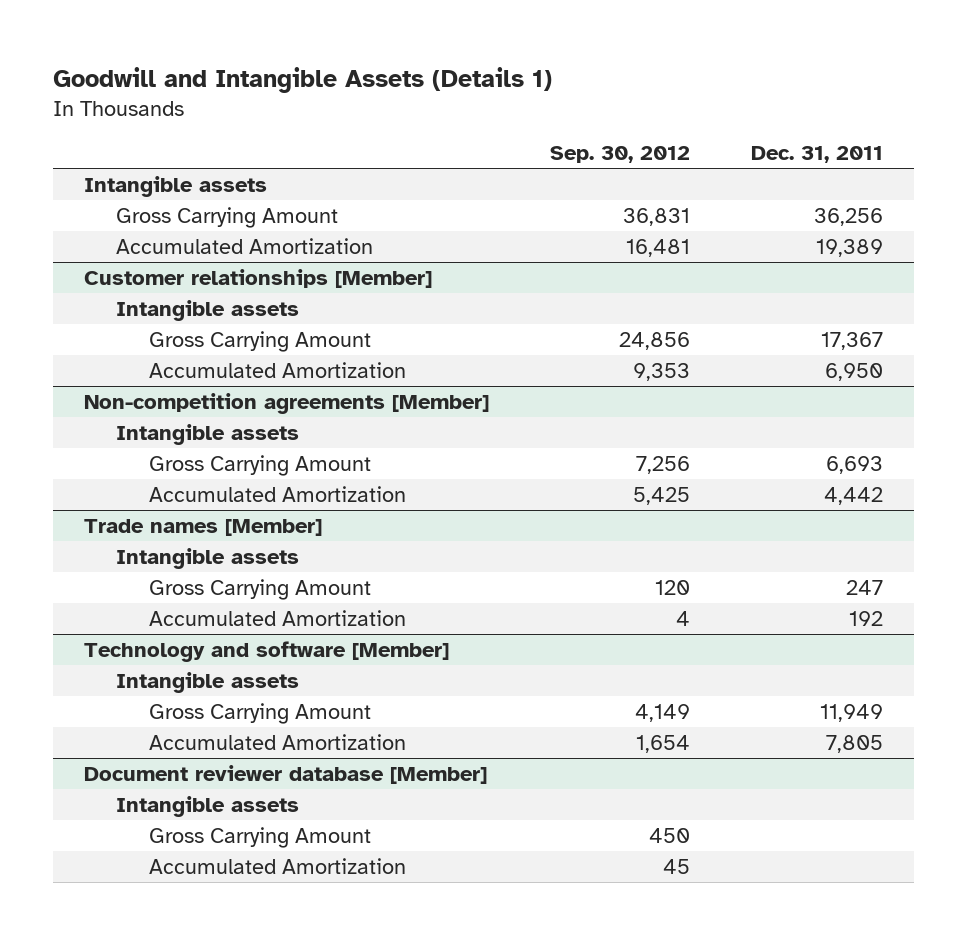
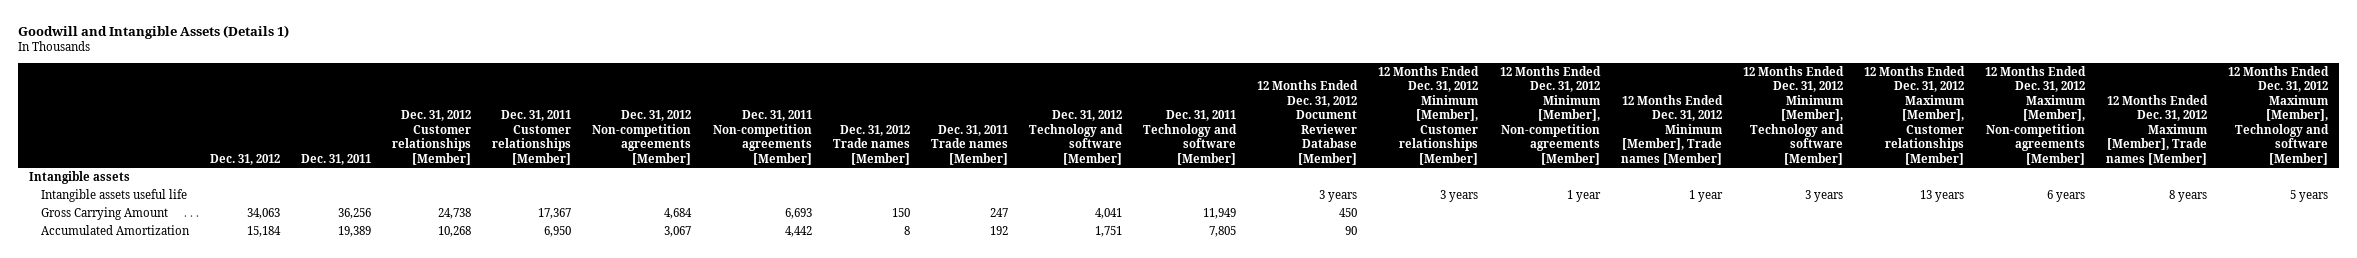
- | Sep. 30, 2012 | Dec. 31, 2011
+ | Dec. 31, 2012 | Dec. 31, 2011 | Dec. 31, 2012 Customer relationships [Member] | Dec. 31, 2011 Customer relationships [Member] | Dec. 31, 2012 Non-competition agreements [Member] | Dec. 31, 2011 Non-competition agreements [Member] | Dec. 31, 2012 Trade names [Member] | Dec. 31, 2011 Trade names [Member] | Dec. 31, 2012 Technology and software [Member] | Dec. 31, 2011 Technology and software [Member] | 12 Months Ended Dec. 31, 2012 Document Reviewer Database [Member] | 12 Months Ended Dec. 31, 2012 Minimum [Member], Customer relationships [Member] | 12 Months Ended Dec. 31, 2012 Minimum [Member], Non-competition agreements [Member] | 12 Months Ended Dec. 31, 2012 Minimum [Member], Trade names [Member] | 12 Months Ended Dec. 31, 2012 Minimum [Member], Technology and software [Member] | 12 Months Ended Dec. 31, 2012 Maximum [Member], Customer relationships [Member] | 12 Months Ended Dec. 31, 2012 Maximum [Member], Non-competition agreements [Member] | 12 Months Ended Dec. 31, 2012 Maximum [Member], Trade names [Member] | 12 Months Ended Dec. 31, 2012 Maximum [Member], Technology and software [Member]
+ Intangible assets useful life | | | | | | | | | | | 3 years | 3 years | 1 year | 1 year | 3 years | 13 years | 6 years | 8 years | 5 years
- Customer relationships [Member]
- Intangible assets
- Gross Carrying Amount | 24,856 | 17,367
- Accumulated Amortization | 9,353 | 6,950
- Non-competition agreements [Member]
- Intangible assets
- Gross Carrying Amount | 7,256 | 6,693
- Accumulated Amortization | 5,425 | 4,442
- Trade names [Member]
- Intangible assets
- Gross Carrying Amount | 120 | 247
- Accumulated Amortization | 4 | 192
- Technology and software [Member]
- Intangible assets
- Gross Carrying Amount | 4,149 | 11,949
- Accumulated Amortization | 1,654 | 7,805
- Document reviewer database [Member]
- Intangible assets
- Gross Carrying Amount | 450 |
- Accumulated Amortization | 45 |

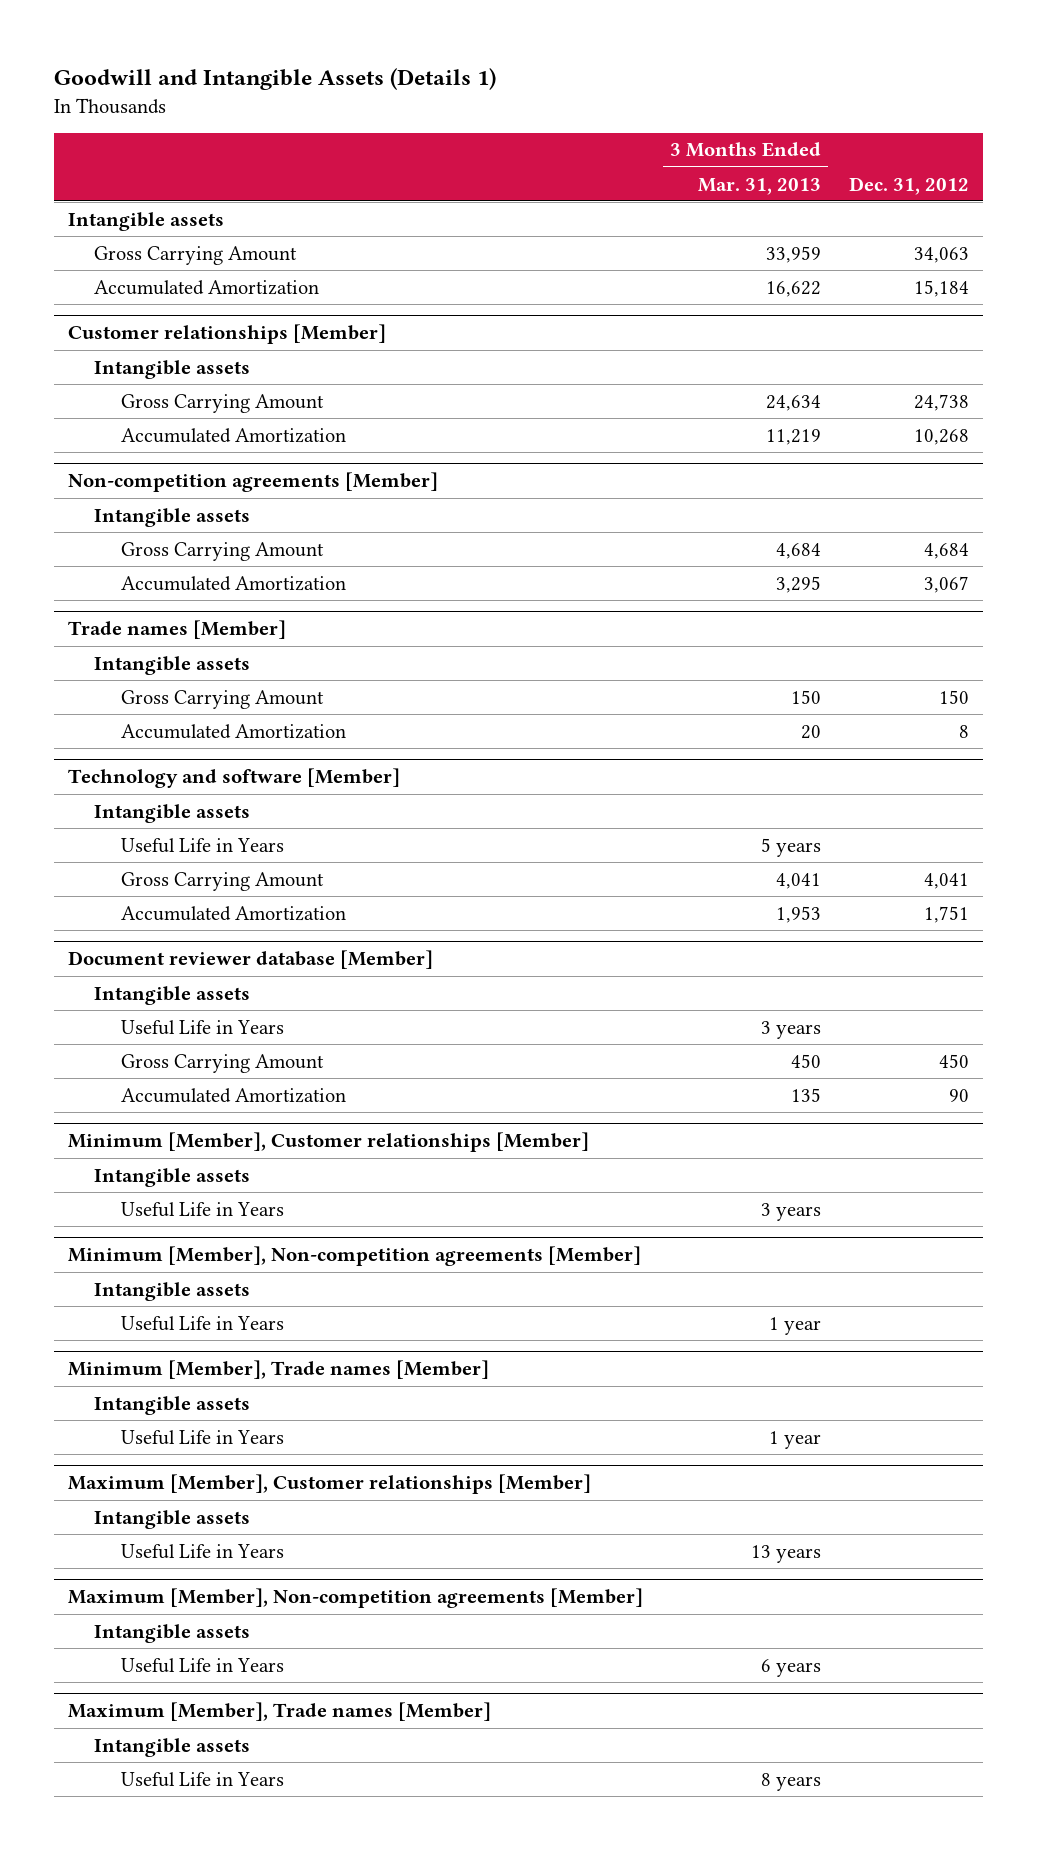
- | Dec. 31, 2012 | Dec. 31, 2011 | Dec. 31, 2012 Customer relationships [Member] | Dec. 31, 2011 Customer relationships [Member] | Dec. 31, 2012 Non-competition agreements [Member] | Dec. 31, 2011 Non-competition agreements [Member] | Dec. 31, 2012 Trade names [Member] | Dec. 31, 2011 Trade names [Member] | Dec. 31, 2012 Technology and software [Member] | Dec. 31, 2011 Technology and software [Member] | 12 Months Ended Dec. 31, 2012 Document Reviewer Database [Member] | 12 Months Ended Dec. 31, 2012 Minimum [Member], Customer relationships [Member] | 12 Months Ended Dec. 31, 2012 Minimum [Member], Non-competition agreements [Member] | 12 Months Ended Dec. 31, 2012 Minimum [Member], Trade names [Member] | 12 Months Ended Dec. 31, 2012 Minimum [Member], Technology and software [Member] | 12 Months Ended Dec. 31, 2012 Maximum [Member], Customer relationships [Member] | 12 Months Ended Dec. 31, 2012 Maximum [Member], Non-competition agreements [Member] | 12 Months Ended Dec. 31, 2012 Maximum [Member], Trade names [Member] | 12 Months Ended Dec. 31, 2012 Maximum [Member], Technology and software [Member]
+ | 3 Months Ended Mar. 31, 2013 | Dec. 31, 2012
- Intangible assets useful life | | | | | | | | | | | 3 years | 3 years | 1 year | 1 year | 3 years | 13 years | 6 years | 8 years | 5 years
+ Customer relationships [Member]
+ Intangible assets
+ Gross Carrying Amount | 24,634 | 24,738
+ Accumulated Amortization | 11,219 | 10,268
+ Non-competition agreements [Member]
+ Intangible assets
+ Gross Carrying Amount | 4,684 | 4,684
+ Accumulated Amortization | 3,295 | 3,067
+ Trade names [Member]
+ Intangible assets
+ Gross Carrying Amount | 150 | 150
+ Accumulated Amortization | 20 | 8
+ Technology and software [Member]
+ Intangible assets
+ Useful Life in Years | 5 years |
+ Gross Carrying Amount | 4,041 | 4,041
+ Accumulated Amortization | 1,953 | 1,751
+ Document reviewer database [Member]
+ Intangible assets
+ Useful Life in Years | 3 years |
+ Gross Carrying Amount | 450 | 450
+ Accumulated Amortization | 135 | 90
+ Minimum [Member], Customer relationships [Member]
+ Intangible assets
+ Useful Life in Years | 3 years |
+ Minimum [Member], Non-competition agreements [Member]
+ Intangible assets
+ Useful Life in Years | 1 year |
+ Minimum [Member], Trade names [Member]
+ Intangible assets
+ Useful Life in Years | 1 year |
+ Maximum [Member], Customer relationships [Member]
+ Intangible assets
+ Useful Life in Years | 13 years |
+ Maximum [Member], Non-competition agreements [Member]
+ Intangible assets
+ Useful Life in Years | 6 years |
+ Maximum [Member], Trade names [Member]
+ Intangible assets
+ Useful Life in Years | 8 years |

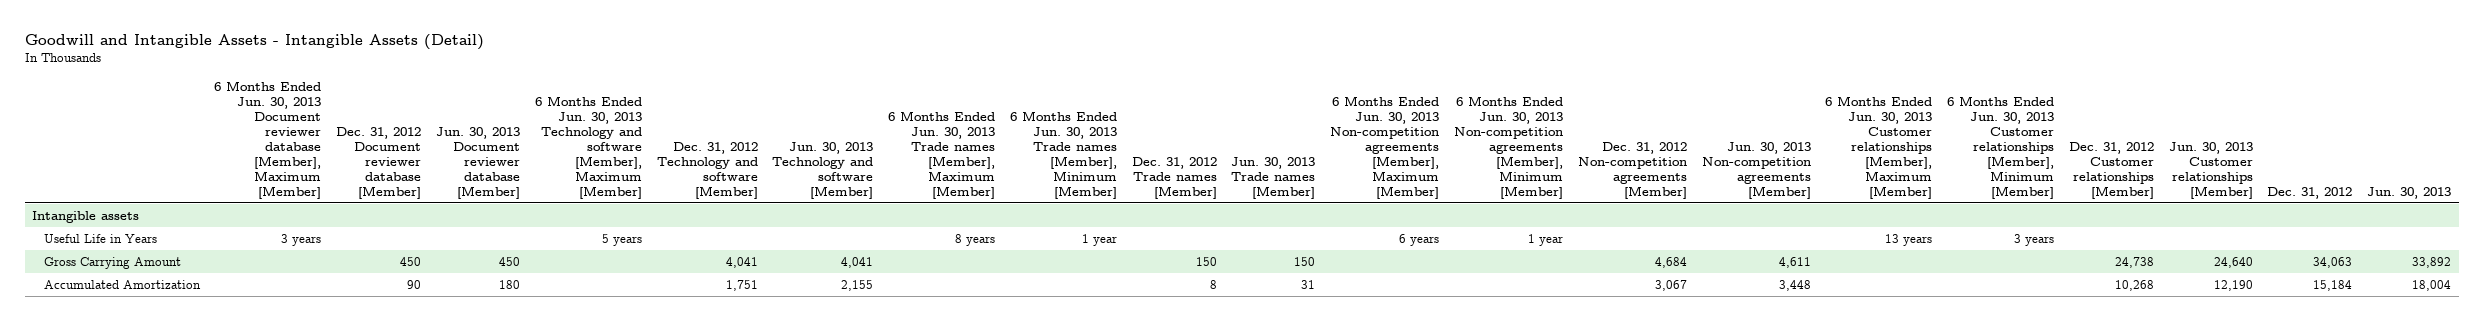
- Goodwill and Intangible Assets (Details 1)
+ Goodwill and Intangible Assets - Intangible Assets (Detail)
- | 3 Months Ended Mar. 31, 2013 | Dec. 31, 2012
+ | 6 Months Ended Jun. 30, 2013 Document reviewer database [Member], Maximum [Member] | Dec. 31, 2012 Document reviewer database [Member] | Jun. 30, 2013 Document reviewer database [Member] | 6 Months Ended Jun. 30, 2013 Technology and software [Member], Maximum [Member] | Dec. 31, 2012 Technology and software [Member] | Jun. 30, 2013 Technology and software [Member] | 6 Months Ended Jun. 30, 2013 Trade names [Member], Maximum [Member] | 6 Months Ended Jun. 30, 2013 Trade names [Member], Minimum [Member] | Dec. 31, 2012 Trade names [Member] | Jun. 30, 2013 Trade names [Member] | 6 Months Ended Jun. 30, 2013 Non-competition agreements [Member], Maximum [Member] | 6 Months Ended Jun. 30, 2013 Non-competition agreements [Member], Minimum [Member] | Dec. 31, 2012 Non-competition agreements [Member] | Jun. 30, 2013 Non-competition agreements [Member] | 6 Months Ended Jun. 30, 2013 Customer relationships [Member], Maximum [Member] | 6 Months Ended Jun. 30, 2013 Customer relationships [Member], Minimum [Member] | Dec. 31, 2012 Customer relationships [Member] | Jun. 30, 2013 Customer relationships [Member] | Dec. 31, 2012 | Jun. 30, 2013
+ Useful Life in Years | 3 years | | | 5 years | | | 8 years | 1 year | | | 6 years | 1 year | | | 13 years | 3 years | | | |
- Customer relationships [Member]
- Intangible assets
- Gross Carrying Amount | 24,634 | 24,738
- Accumulated Amortization | 11,219 | 10,268
- Non-competition agreements [Member]
- Intangible assets
- Gross Carrying Amount | 4,684 | 4,684
- Accumulated Amortization | 3,295 | 3,067
- Trade names [Member]
- Intangible assets
- Gross Carrying Amount | 150 | 150
- Accumulated Amortization | 20 | 8
- Technology and software [Member]
- Intangible assets
- Useful Life in Years | 5 years |
- Gross Carrying Amount | 4,041 | 4,041
- Accumulated Amortization | 1,953 | 1,751
- Document reviewer database [Member]
- Intangible assets
- Useful Life in Years | 3 years |
- Gross Carrying Amount | 450 | 450
- Accumulated Amortization | 135 | 90
- Minimum [Member], Customer relationships [Member]
- Intangible assets
- Useful Life in Years | 3 years |
- Minimum [Member], Non-competition agreements [Member]
- Intangible assets
- Useful Life in Years | 1 year |
- Minimum [Member], Trade names [Member]
- Intangible assets
- Useful Life in Years | 1 year |
- Maximum [Member], Customer relationships [Member]
- Intangible assets
- Useful Life in Years | 13 years |
- Maximum [Member], Non-competition agreements [Member]
- Intangible assets
- Useful Life in Years | 6 years |
- Maximum [Member], Trade names [Member]
- Intangible assets
- Useful Life in Years | 8 years |

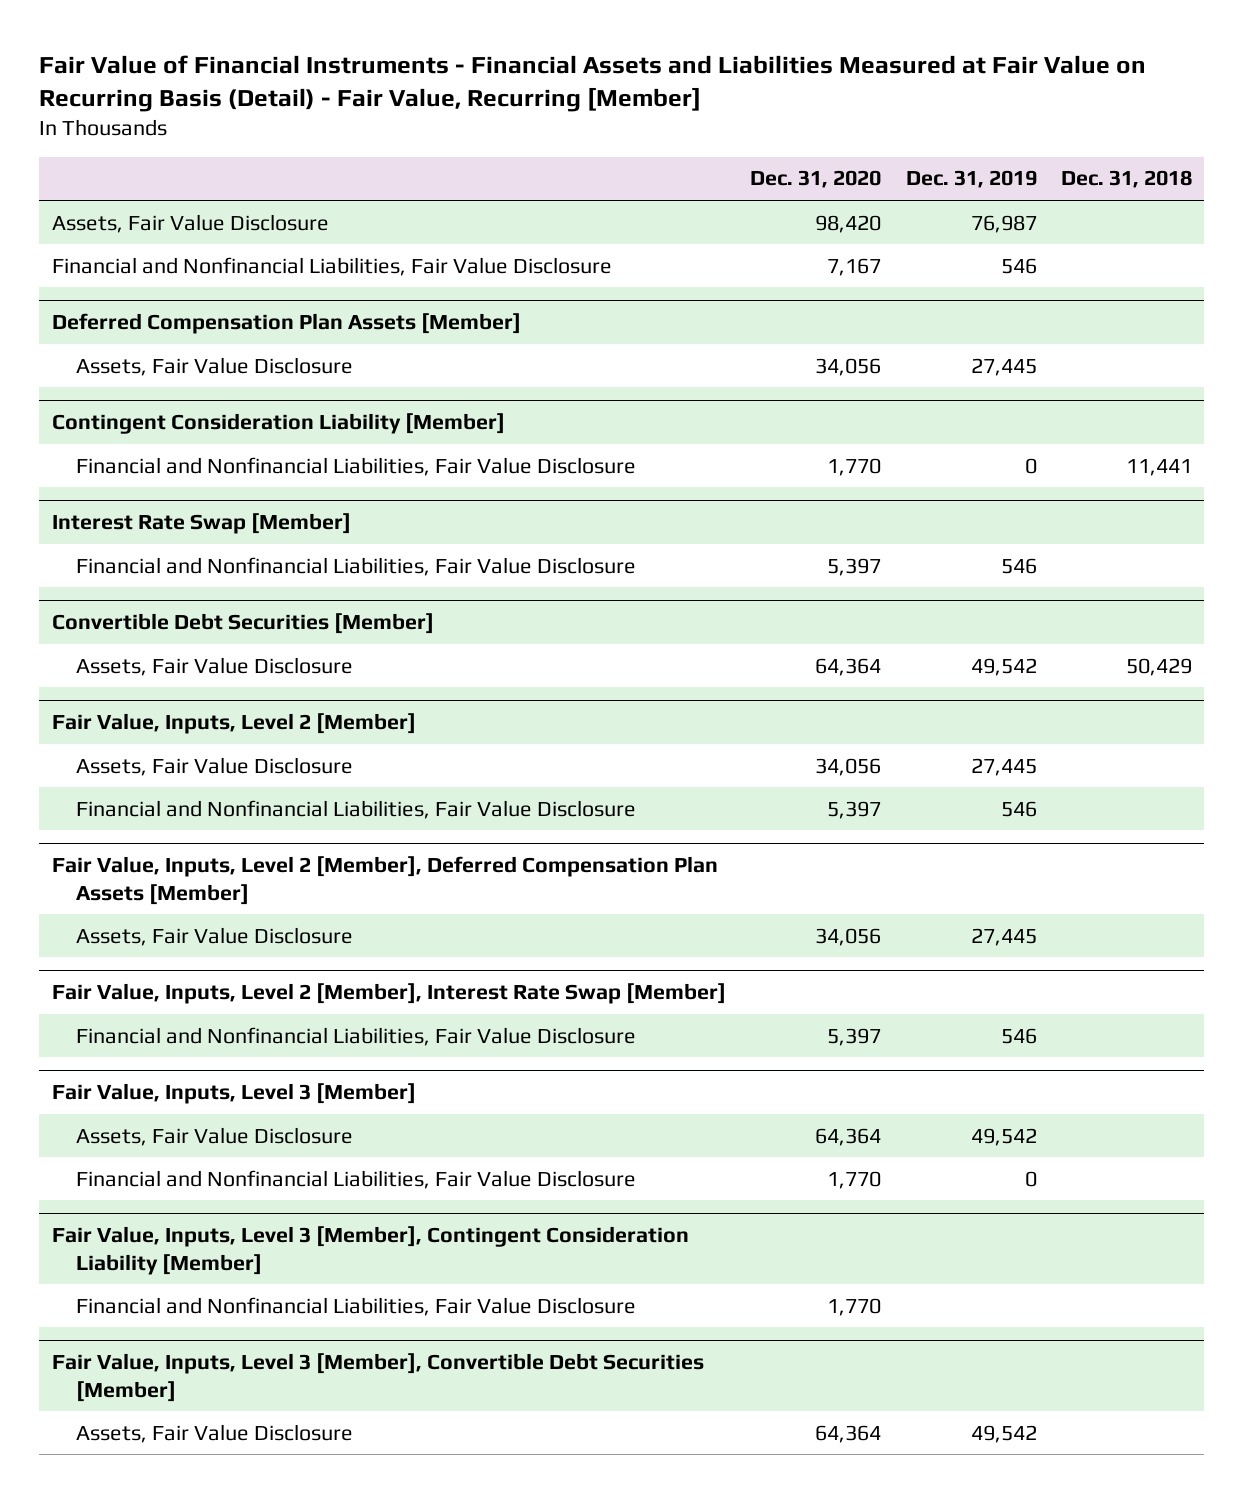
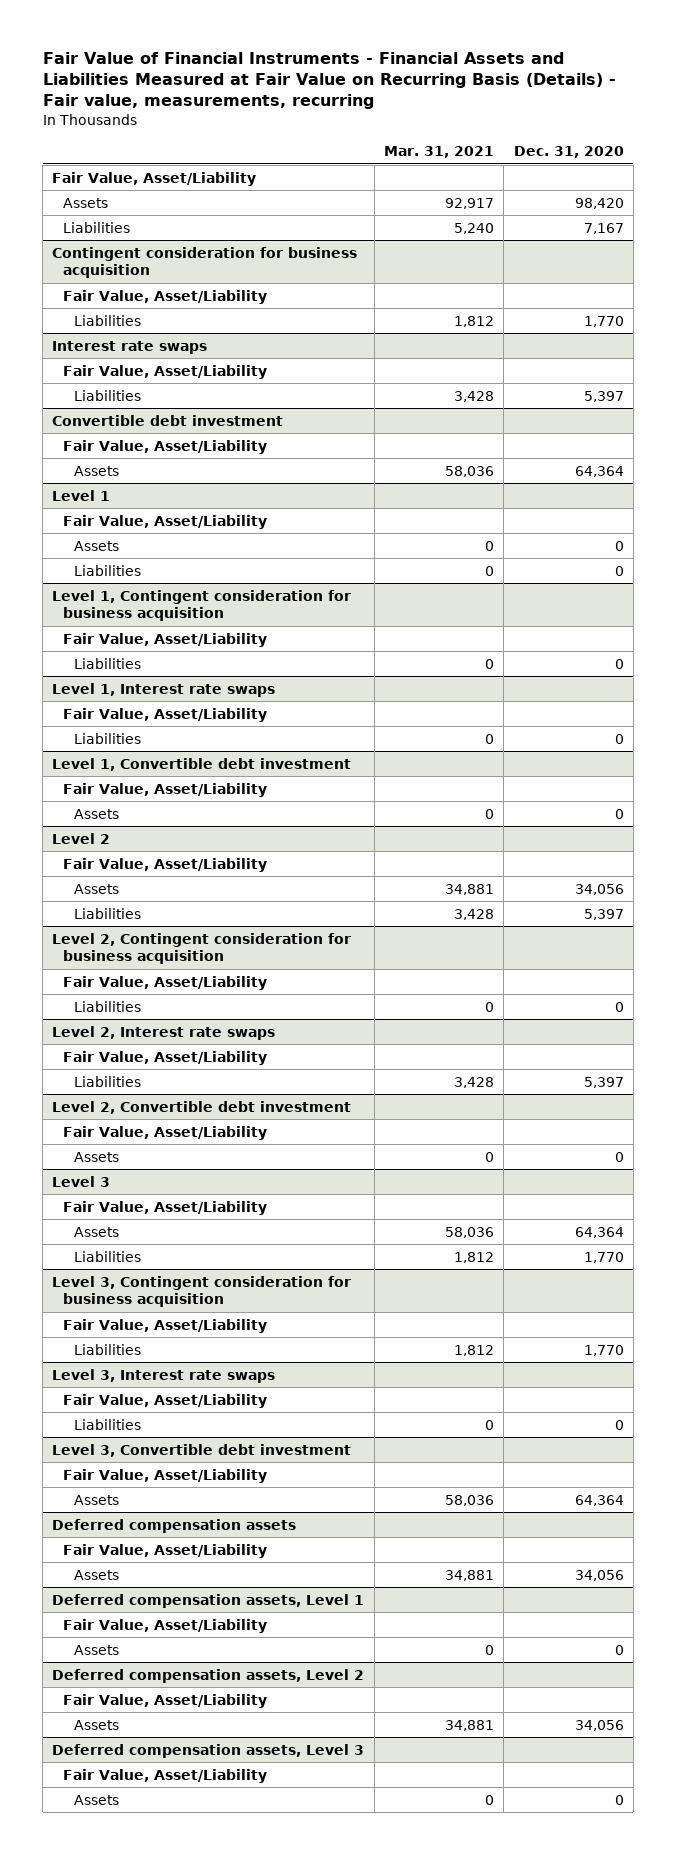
- Fair Value of Financial Instruments - Financial Assets and Liabilities Measured at Fair Value on Recurring Basis (Detail) - Fair Value, Recurring [Member]
+ Fair Value of Financial Instruments - Financial Assets and Liabilities Measured at Fair Value on Recurring Basis (Details) - Fair value, measurements, recurring
- | Dec. 31, 2020 | Dec. 31, 2019 | Dec. 31, 2018
+ | Mar. 31, 2021 | Dec. 31, 2020
- Assets, Fair Value Disclosure | 98,420 | 76,987 |
- Financial and Nonfinancial Liabilities, Fair Value Disclosure | 7,167 | 546 |
- Deferred Compensation Plan Assets [Member]
- Assets, Fair Value Disclosure | 34,056 | 27,445 |
- Contingent Consideration Liability [Member]
- Financial and Nonfinancial Liabilities, Fair Value Disclosure | 1,770 | 0 | 11,441
- Interest Rate Swap [Member]
- Financial and Nonfinancial Liabilities, Fair Value Disclosure | 5,397 | 546 |
- Convertible Debt Securities [Member]
- Assets, Fair Value Disclosure | 64,364 | 49,542 | 50,429
- Fair Value, Inputs, Level 2 [Member]
- Assets, Fair Value Disclosure | 34,056 | 27,445 |
- Financial and Nonfinancial Liabilities, Fair Value Disclosure | 5,397 | 546 |
- Fair Value, Inputs, Level 2 [Member], Deferred Compensation Plan Assets [Member]
- Assets, Fair Value Disclosure | 34,056 | 27,445 |
- Fair Value, Inputs, Level 2 [Member], Interest Rate Swap [Member]
- Financial and Nonfinancial Liabilities, Fair Value Disclosure | 5,397 | 546 |
- Fair Value, Inputs, Level 3 [Member]
- Assets, Fair Value Disclosure | 64,364 | 49,542 |
- Financial and Nonfinancial Liabilities, Fair Value Disclosure | 1,770 | 0 |
- Fair Value, Inputs, Level 3 [Member], Contingent Consideration Liability [Member]
- Financial and Nonfinancial Liabilities, Fair Value Disclosure | 1,770 | |
- Fair Value, Inputs, Level 3 [Member], Convertible Debt Securities [Member]
- Assets, Fair Value Disclosure | 64,364 | 49,542 |
+ Fair Value, Asset/Liability
+ Assets | 92,917 | 98,420
+ Liabilities | 5,240 | 7,167
+ Contingent consideration for business acquisition
+ Fair Value, Asset/Liability
+ Liabilities | 1,812 | 1,770
+ Interest rate swaps
+ Fair Value, Asset/Liability
+ Liabilities | 3,428 | 5,397
+ Convertible debt investment
+ Fair Value, Asset/Liability
+ Assets | 58,036 | 64,364
+ Level 1
+ Fair Value, Asset/Liability
+ Assets | 0 | 0
+ Liabilities | 0 | 0
+ Level 1, Contingent consideration for business acquisition
+ Fair Value, Asset/Liability
+ Liabilities | 0 | 0
+ Level 1, Interest rate swaps
+ Fair Value, Asset/Liability
+ Liabilities | 0 | 0
+ Level 1, Convertible debt investment
+ Fair Value, Asset/Liability
+ Assets | 0 | 0
+ Level 2
+ Fair Value, Asset/Liability
+ Assets | 34,881 | 34,056
+ Liabilities | 3,428 | 5,397
+ Level 2, Contingent consideration for business acquisition
+ Fair Value, Asset/Liability
+ Liabilities | 0 | 0
+ Level 2, Interest rate swaps
+ Fair Value, Asset/Liability
+ Liabilities | 3,428 | 5,397
+ Level 2, Convertible debt investment
+ Fair Value, Asset/Liability
+ Assets | 0 | 0
+ Level 3
+ Fair Value, Asset/Liability
+ Assets | 58,036 | 64,364
+ Liabilities | 1,812 | 1,770
+ Level 3, Contingent consideration for business acquisition
+ Fair Value, Asset/Liability
+ Liabilities | 1,812 | 1,770
+ Level 3, Interest rate swaps
+ Fair Value, Asset/Liability
+ Liabilities | 0 | 0
+ Level 3, Convertible debt investment
+ Fair Value, Asset/Liability
+ Assets | 58,036 | 64,364
+ Deferred compensation assets
+ Fair Value, Asset/Liability
+ Assets | 34,881 | 34,056
+ Deferred compensation assets, Level 1
+ Fair Value, Asset/Liability
+ Assets | 0 | 0
+ Deferred compensation assets, Level 2
+ Fair Value, Asset/Liability
+ Assets | 34,881 | 34,056
+ Deferred compensation assets, Level 3
+ Fair Value, Asset/Liability
+ Assets | 0 | 0

